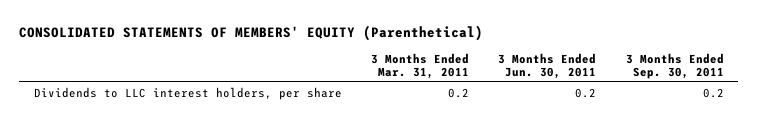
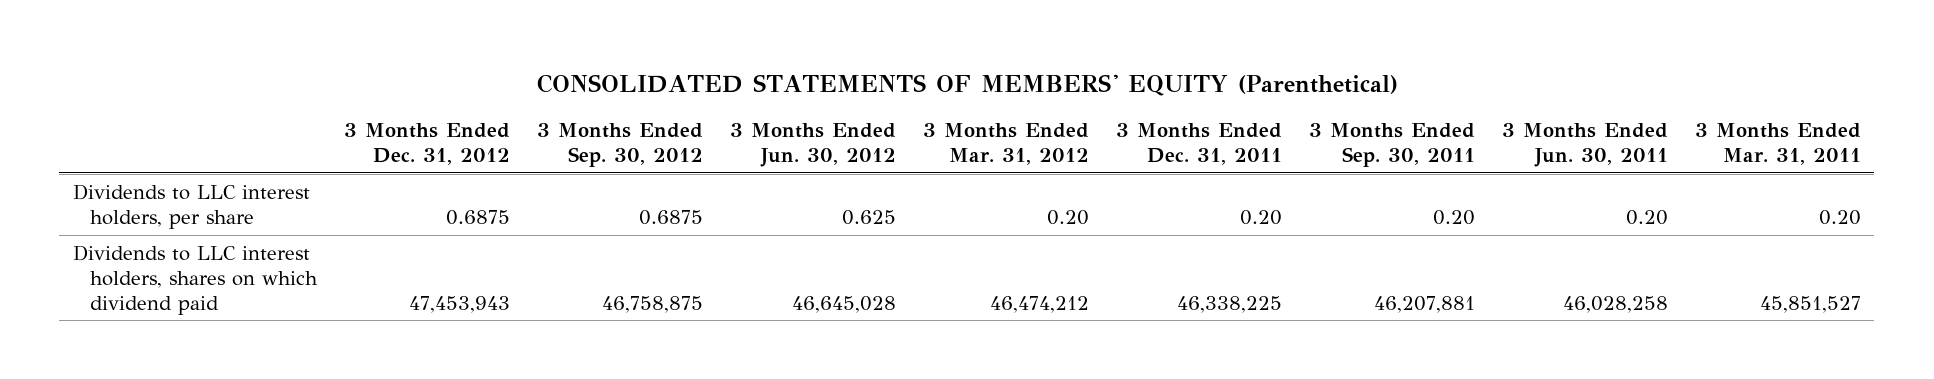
- | 3 Months Ended Mar. 31, 2011 | 3 Months Ended Jun. 30, 2011 | 3 Months Ended Sep. 30, 2011
+ | 3 Months Ended Dec. 31, 2012 | 3 Months Ended Sep. 30, 2012 | 3 Months Ended Jun. 30, 2012 | 3 Months Ended Mar. 31, 2012 | 3 Months Ended Dec. 31, 2011 | 3 Months Ended Sep. 30, 2011 | 3 Months Ended Jun. 30, 2011 | 3 Months Ended Mar. 31, 2011
- Dividends to LLC interest holders, per share | 0.2 | 0.2 | 0.2
+ Dividends to LLC interest holders, per share | 0.6875 | 0.6875 | 0.625 | 0.20 | 0.20 | 0.20 | 0.20 | 0.20
+ Dividends to LLC interest holders, shares on which dividend paid | 47,453,943 | 46,758,875 | 46,645,028 | 46,474,212 | 46,338,225 | 46,207,881 | 46,028,258 | 45,851,527

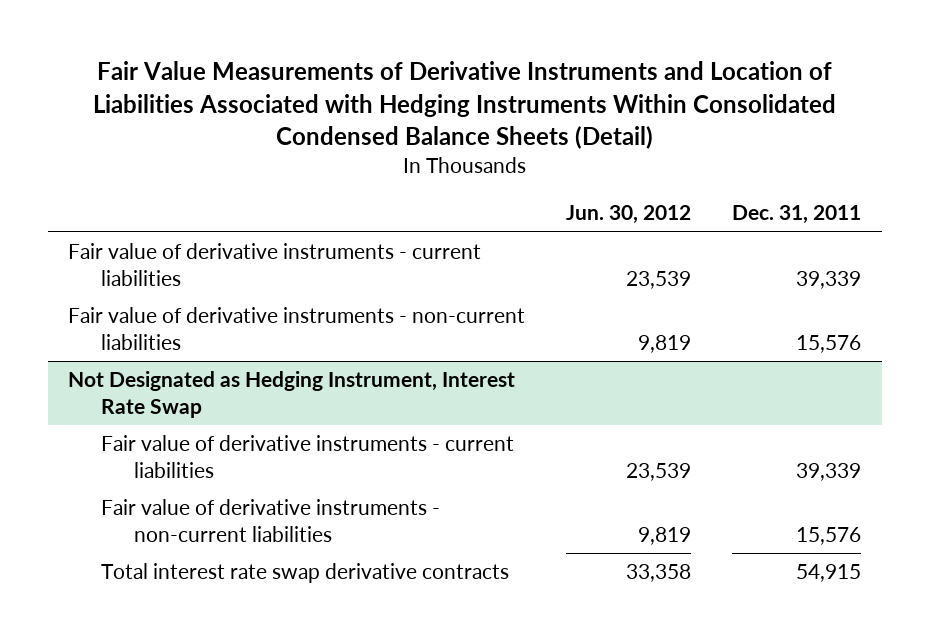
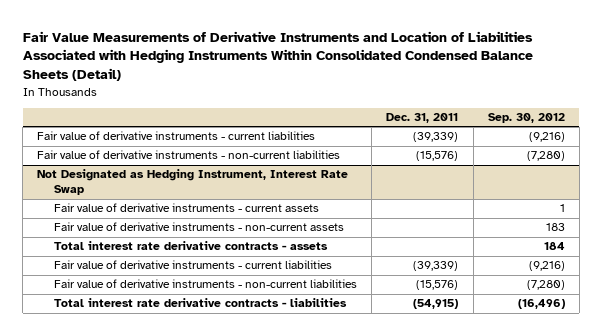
- | Jun. 30, 2012 | Dec. 31, 2011
+ | Dec. 31, 2011 | Sep. 30, 2012
- Fair value of derivative instruments - current liabilities | 23,539 | 39,339
- Fair value of derivative instruments - non-current liabilities | 9,819 | 15,576
+ Fair value of derivative instruments - current liabilities | (39,339) | (9,216)
+ Fair value of derivative instruments - non-current liabilities | (15,576) | (7,280)
@ Not Designated as Hedging Instrument, Interest Rate Swap
- Fair value of derivative instruments - current liabilities | 23,539 | 39,339
- Fair value of derivative instruments - non-current liabilities | 9,819 | 15,576
- Total interest rate swap derivative contracts | 33,358 | 54,915
+ Fair value of derivative instruments - current assets | | 1
+ Fair value of derivative instruments - non-current assets | | 183
+ Total interest rate derivative contracts - assets | | 184
+ Fair value of derivative instruments - current liabilities | (39,339) | (9,216)
+ Fair value of derivative instruments - non-current liabilities | (15,576) | (7,280)
+ Total interest rate derivative contracts - liabilities | (54,915) | (16,496)

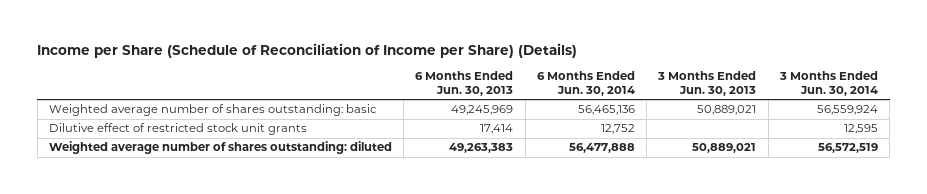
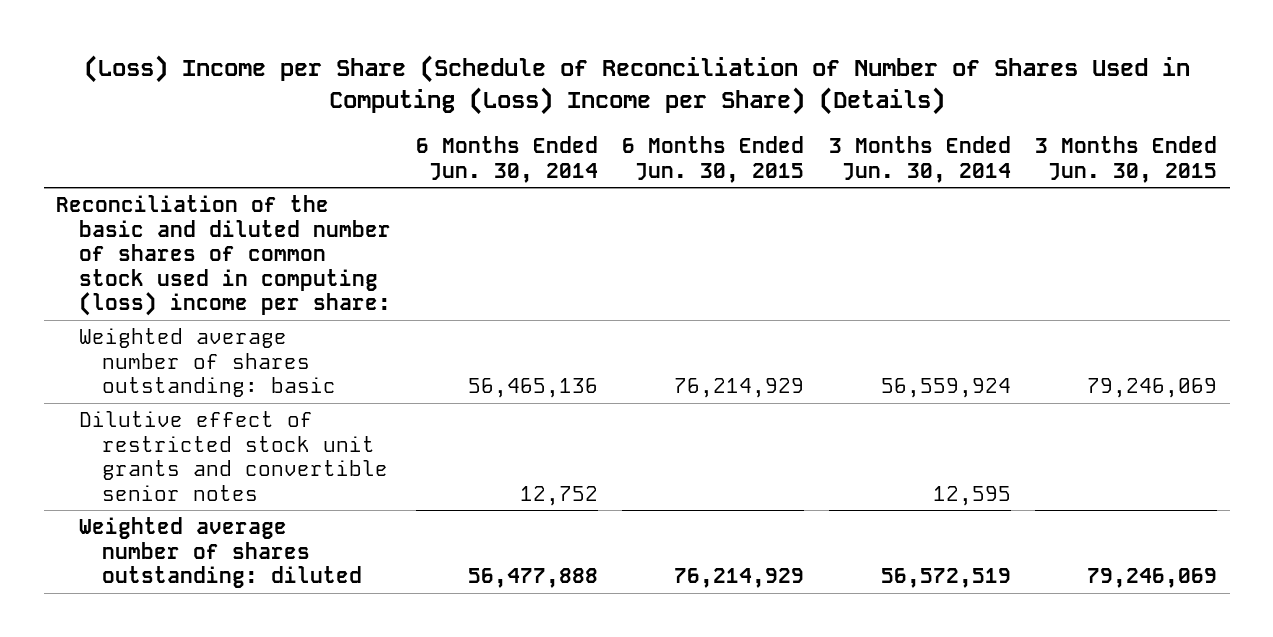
- Income per Share (Schedule of Reconciliation of Income per Share) (Details)
+ (Loss) Income per Share (Schedule of Reconciliation of Number of Shares Used in Computing (Loss) Income per Share) (Details)
- | 6 Months Ended Jun. 30, 2013 | 6 Months Ended Jun. 30, 2014 | 3 Months Ended Jun. 30, 2013 | 3 Months Ended Jun. 30, 2014
+ | 6 Months Ended Jun. 30, 2014 | 6 Months Ended Jun. 30, 2015 | 3 Months Ended Jun. 30, 2014 | 3 Months Ended Jun. 30, 2015
+ Reconciliation of the basic and diluted number of shares of common stock used in computing (loss) income per share:
- Dilutive effect of restricted stock unit grants | 17,414 | 12,752 | | 12,595
+ Dilutive effect of restricted stock unit grants and convertible senior notes | 12,752 | | 12,595 |

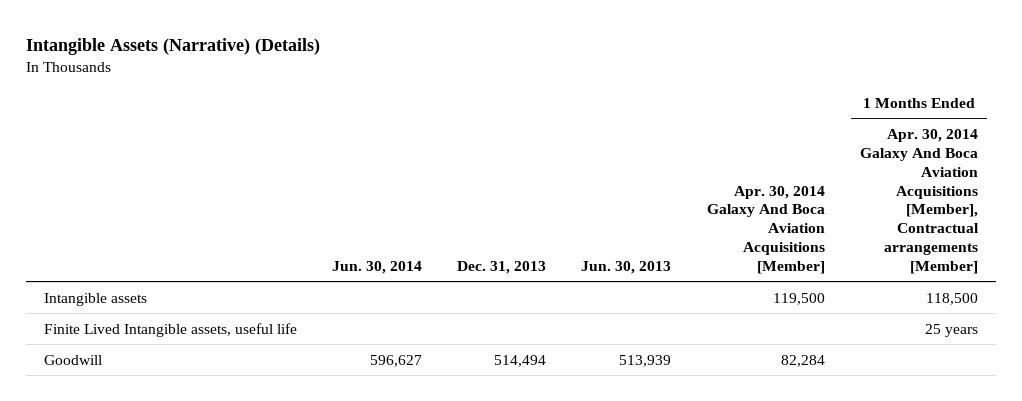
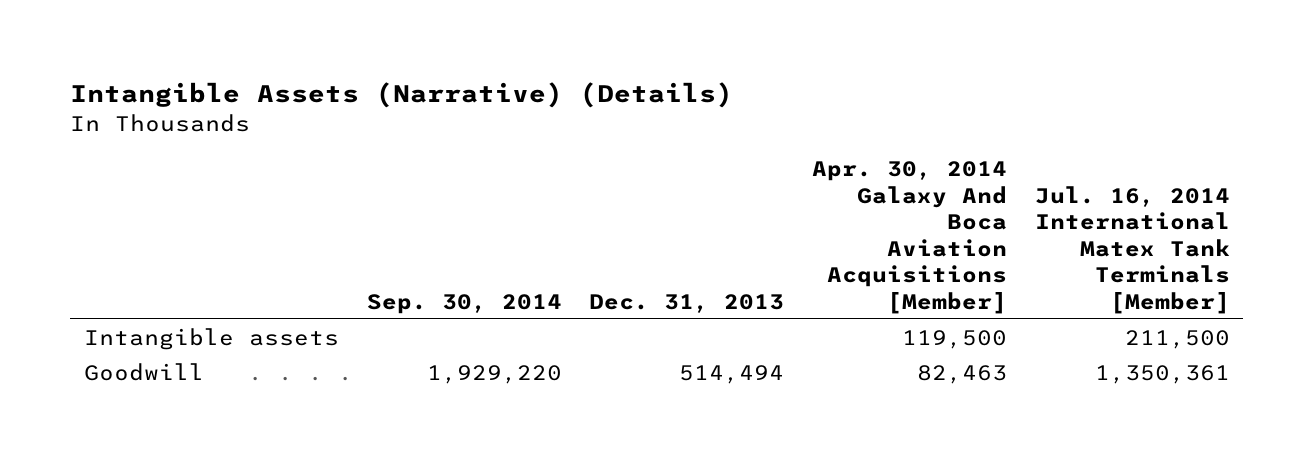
- | Jun. 30, 2014 | Dec. 31, 2013 | Jun. 30, 2013 | Apr. 30, 2014 Galaxy And Boca Aviation Acquisitions [Member] | 1 Months Ended Apr. 30, 2014 Galaxy And Boca Aviation Acquisitions [Member], Contractual arrangements [Member]
+ | Sep. 30, 2014 | Dec. 31, 2013 | Apr. 30, 2014 Galaxy And Boca Aviation Acquisitions [Member] | Jul. 16, 2014 International Matex Tank Terminals [Member]
- Finite Lived Intangible assets, useful life | | | | | 25 years
- Goodwill | 596,627 | 514,494 | 513,939 | 82,284 |
+ Goodwill | 1,929,220 | 514,494 | 82,463 | 1,350,361

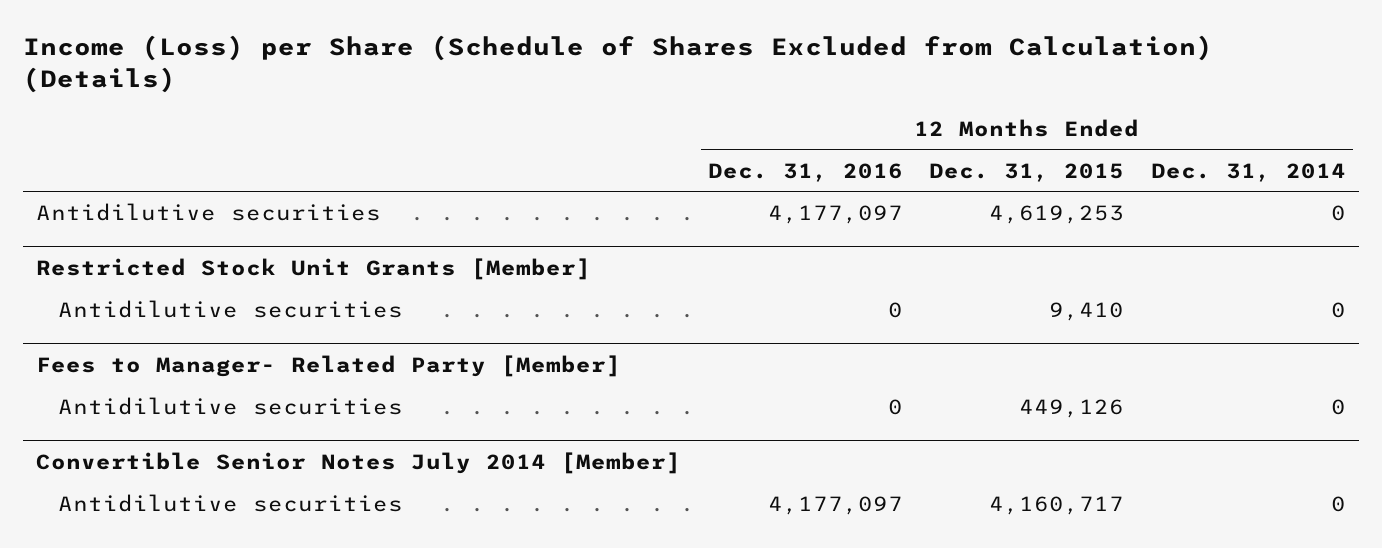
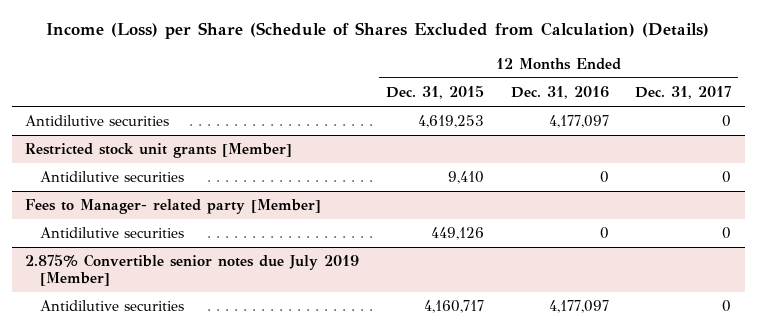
- | 12 Months Ended Dec. 31, 2016 | 12 Months Ended Dec. 31, 2015 | 12 Months Ended Dec. 31, 2014
+ | 12 Months Ended Dec. 31, 2015 | 12 Months Ended Dec. 31, 2016 | 12 Months Ended Dec. 31, 2017
- Restricted Stock Unit Grants [Member]
+ Restricted stock unit grants [Member]
- Fees to Manager- Related Party [Member]
+ Fees to Manager- related party [Member]
- Convertible Senior Notes July 2014 [Member]
+ 2.875% Convertible senior notes due July 2019 [Member]

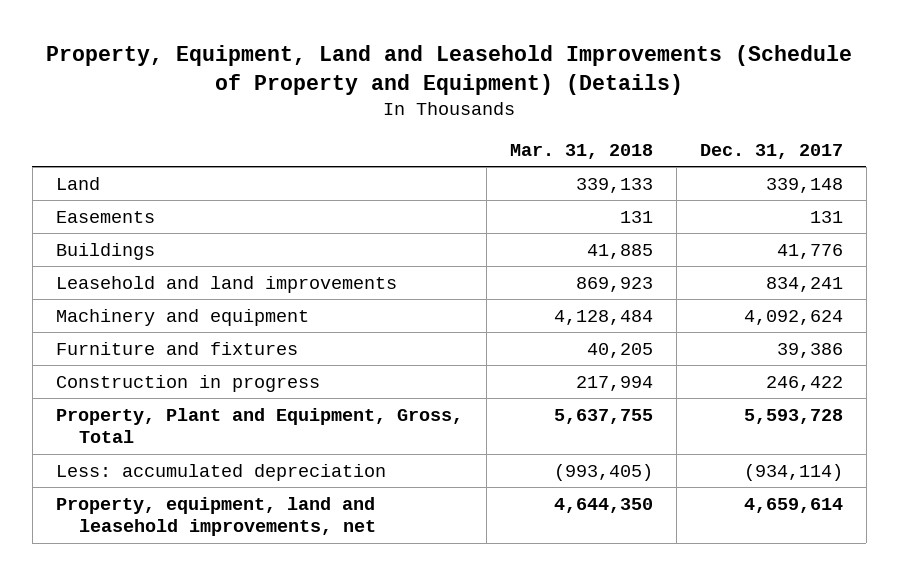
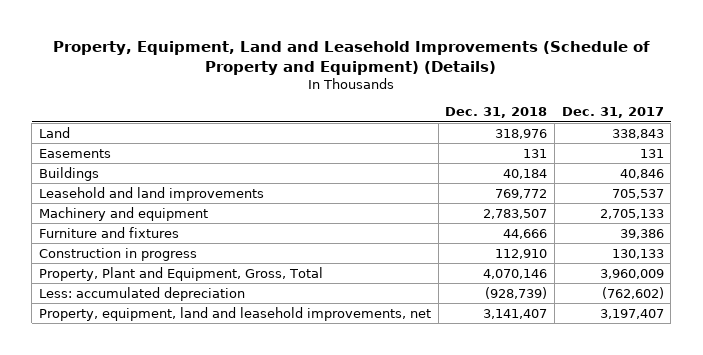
- | Mar. 31, 2018 | Dec. 31, 2017
+ | Dec. 31, 2018 | Dec. 31, 2017
- Land | 339,133 | 339,148
+ Land | 318,976 | 338,843
- Buildings | 41,885 | 41,776
- Leasehold and land improvements | 869,923 | 834,241
- Machinery and equipment | 4,128,484 | 4,092,624
+ Buildings | 40,184 | 40,846
+ Leasehold and land improvements | 769,772 | 705,537
+ Machinery and equipment | 2,783,507 | 2,705,133
- Construction in progress | 217,994 | 246,422
- Property, Plant and Equipment, Gross, Total | 5,637,755 | 5,593,728
- Less: accumulated depreciation | (993,405) | (934,114)
- Property, equipment, land and leasehold improvements, net | 4,644,350 | 4,659,614
+ Construction in progress | 112,910 | 130,133
+ Property, Plant and Equipment, Gross, Total | 4,070,146 | 3,960,009
+ Less: accumulated depreciation | (928,739) | (762,602)
+ Property, equipment, land and leasehold improvements, net | 3,141,407 | 3,197,407

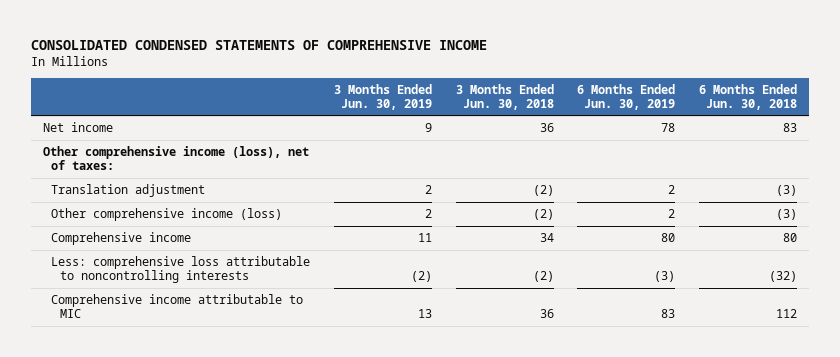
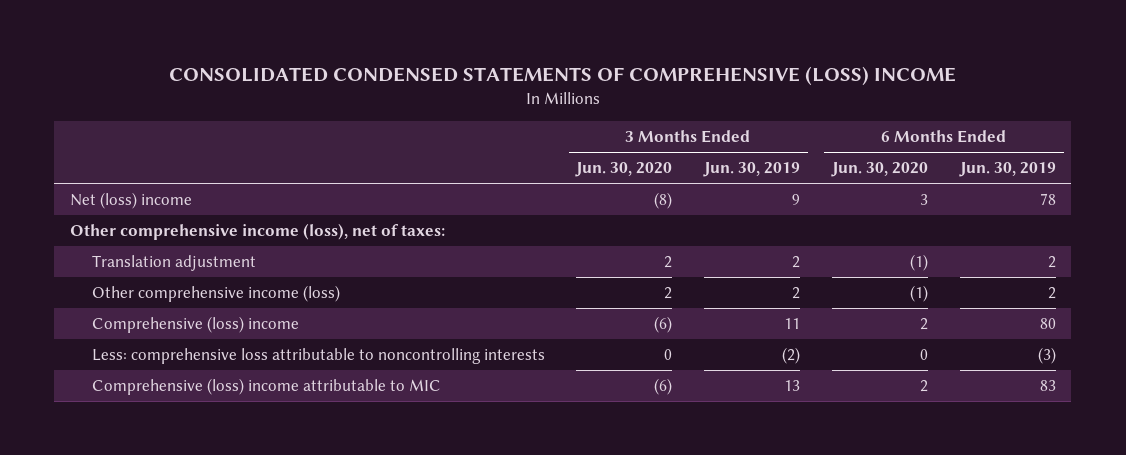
- CONSOLIDATED CONDENSED STATEMENTS OF COMPREHENSIVE INCOME
+ CONSOLIDATED CONDENSED STATEMENTS OF COMPREHENSIVE (LOSS) INCOME
- | 3 Months Ended Jun. 30, 2019 | 3 Months Ended Jun. 30, 2018 | 6 Months Ended Jun. 30, 2019 | 6 Months Ended Jun. 30, 2018
+ | 3 Months Ended Jun. 30, 2020 | 3 Months Ended Jun. 30, 2019 | 6 Months Ended Jun. 30, 2020 | 6 Months Ended Jun. 30, 2019
- Net income | 9 | 36 | 78 | 83
+ Net (loss) income | (8) | 9 | 3 | 78
- Comprehensive income | 11 | 34 | 80 | 80
+ Comprehensive (loss) income | (6) | 11 | 2 | 80
- Comprehensive income attributable to MIC | 13 | 36 | 83 | 112
+ Comprehensive (loss) income attributable to MIC | (6) | 13 | 2 | 83

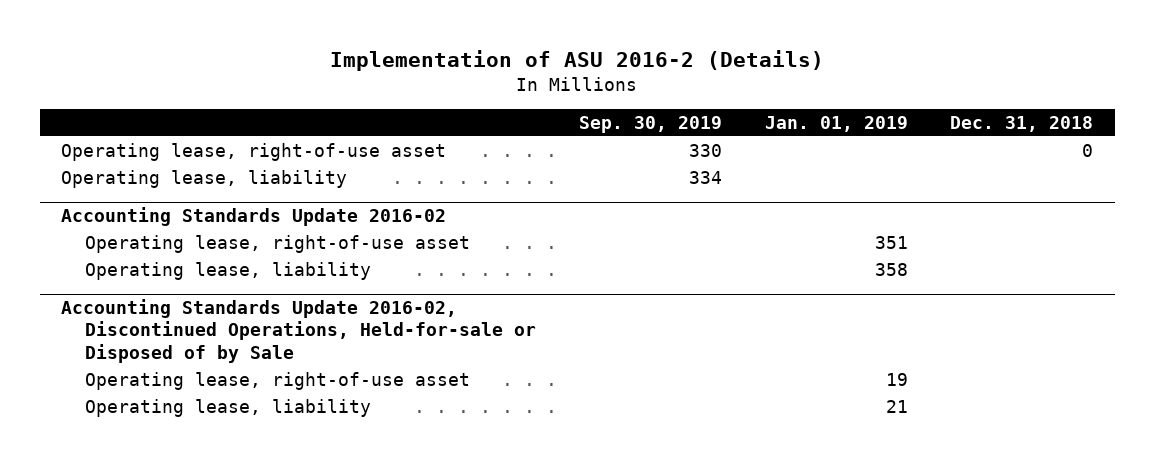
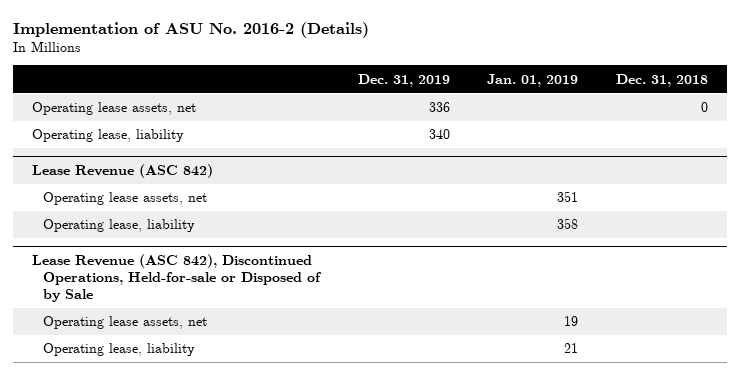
- Implementation of ASU 2016-2 (Details)
+ Implementation of ASU No. 2016-2 (Details)
- | Sep. 30, 2019 | Jan. 01, 2019 | Dec. 31, 2018
+ | Dec. 31, 2019 | Jan. 01, 2019 | Dec. 31, 2018
- Operating lease, right-of-use asset | 330 | | 0
+ Operating lease assets, net | 336 | | 0
- Accounting Standards Update 2016-02
- Operating lease, right-of-use asset | | 351 |
+ Lease Revenue (ASC 842)
+ Operating lease assets, net | | 351 |
- Accounting Standards Update 2016-02, Discontinued Operations, Held-for-sale or Disposed of by Sale
- Operating lease, right-of-use asset | | 19 |
+ Lease Revenue (ASC 842), Discontinued Operations, Held-for-sale or Disposed of by Sale
+ Operating lease assets, net | | 19 |

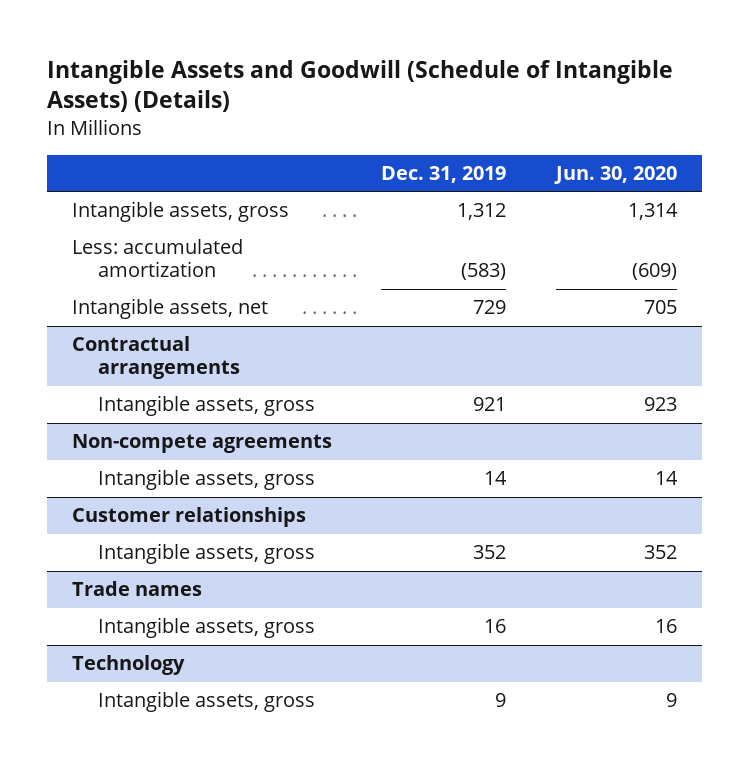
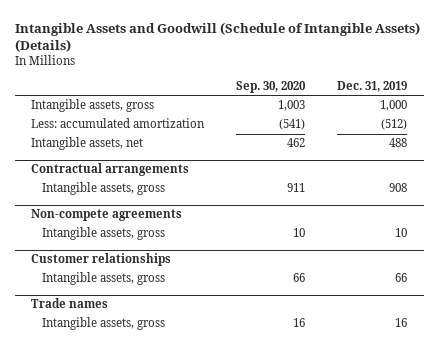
- | Dec. 31, 2019 | Jun. 30, 2020
+ | Sep. 30, 2020 | Dec. 31, 2019
- Intangible assets, gross | 1,312 | 1,314
- Less: accumulated amortization | (583) | (609)
- Intangible assets, net | 729 | 705
+ Intangible assets, gross | 1,003 | 1,000
+ Less: accumulated amortization | (541) | (512)
+ Intangible assets, net | 462 | 488
@ Contractual arrangements
- Intangible assets, gross | 921 | 923
+ Intangible assets, gross | 911 | 908
@ Non-compete agreements
- Intangible assets, gross | 14 | 14
+ Intangible assets, gross | 10 | 10
@ Customer relationships
- Intangible assets, gross | 352 | 352
+ Intangible assets, gross | 66 | 66
- Technology
- Intangible assets, gross | 9 | 9

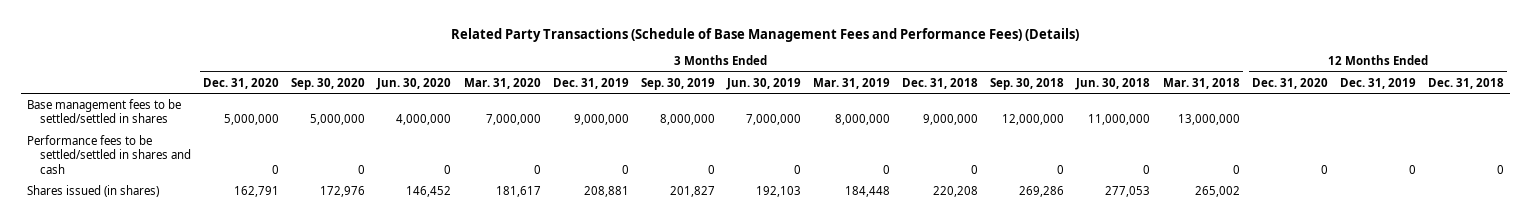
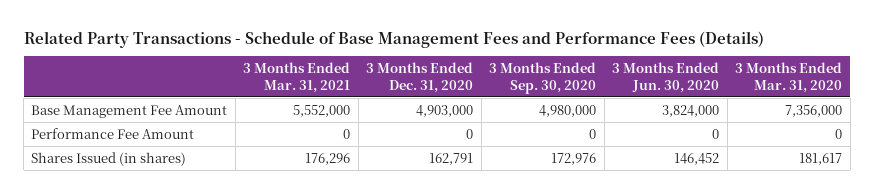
- Related Party Transactions (Schedule of Base Management Fees and Performance Fees) (Details)
+ Related Party Transactions - Schedule of Base Management Fees and Performance Fees (Details)
- | 3 Months Ended Dec. 31, 2020 | 3 Months Ended Sep. 30, 2020 | 3 Months Ended Jun. 30, 2020 | 3 Months Ended Mar. 31, 2020 | 3 Months Ended Dec. 31, 2019 | 3 Months Ended Sep. 30, 2019 | 3 Months Ended Jun. 30, 2019 | 3 Months Ended Mar. 31, 2019 | 3 Months Ended Dec. 31, 2018 | 3 Months Ended Sep. 30, 2018 | 3 Months Ended Jun. 30, 2018 | 3 Months Ended Mar. 31, 2018 | 12 Months Ended Dec. 31, 2020 | 12 Months Ended Dec. 31, 2019 | 12 Months Ended Dec. 31, 2018
+ | 3 Months Ended Mar. 31, 2021 | 3 Months Ended Dec. 31, 2020 | 3 Months Ended Sep. 30, 2020 | 3 Months Ended Jun. 30, 2020 | 3 Months Ended Mar. 31, 2020
- Base management fees to be settled/settled in shares | 5,000,000 | 5,000,000 | 4,000,000 | 7,000,000 | 9,000,000 | 8,000,000 | 7,000,000 | 8,000,000 | 9,000,000 | 12,000,000 | 11,000,000 | 13,000,000 | | |
- Performance fees to be settled/settled in shares and cash | 0 | 0 | 0 | 0 | 0 | 0 | 0 | 0 | 0 | 0 | 0 | 0 | 0 | 0 | 0
- Shares issued (in shares) | 162,791 | 172,976 | 146,452 | 181,617 | 208,881 | 201,827 | 192,103 | 184,448 | 220,208 | 269,286 | 277,053 | 265,002 | | |
+ Base Management Fee Amount | 5,552,000 | 4,903,000 | 4,980,000 | 3,824,000 | 7,356,000
+ Performance Fee Amount | 0 | 0 | 0 | 0 | 0
+ Shares Issued (in shares) | 176,296 | 162,791 | 172,976 | 146,452 | 181,617

